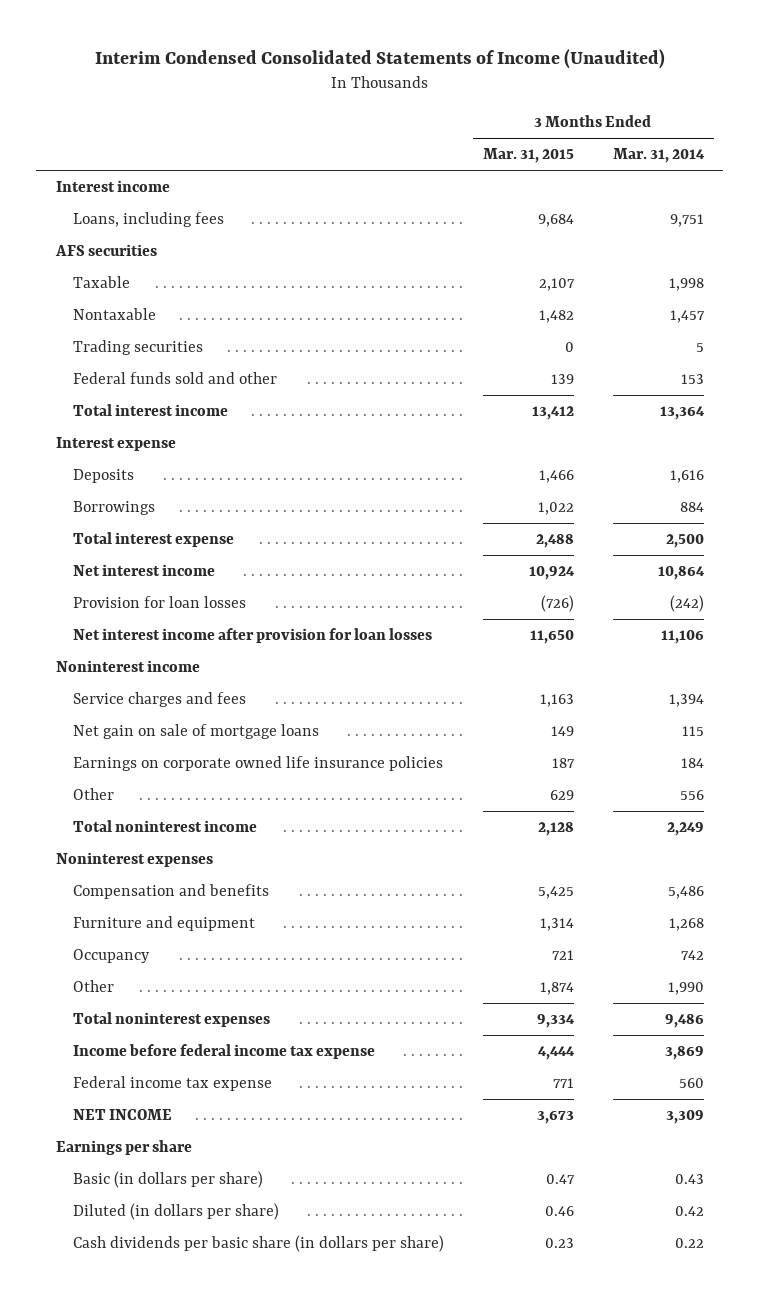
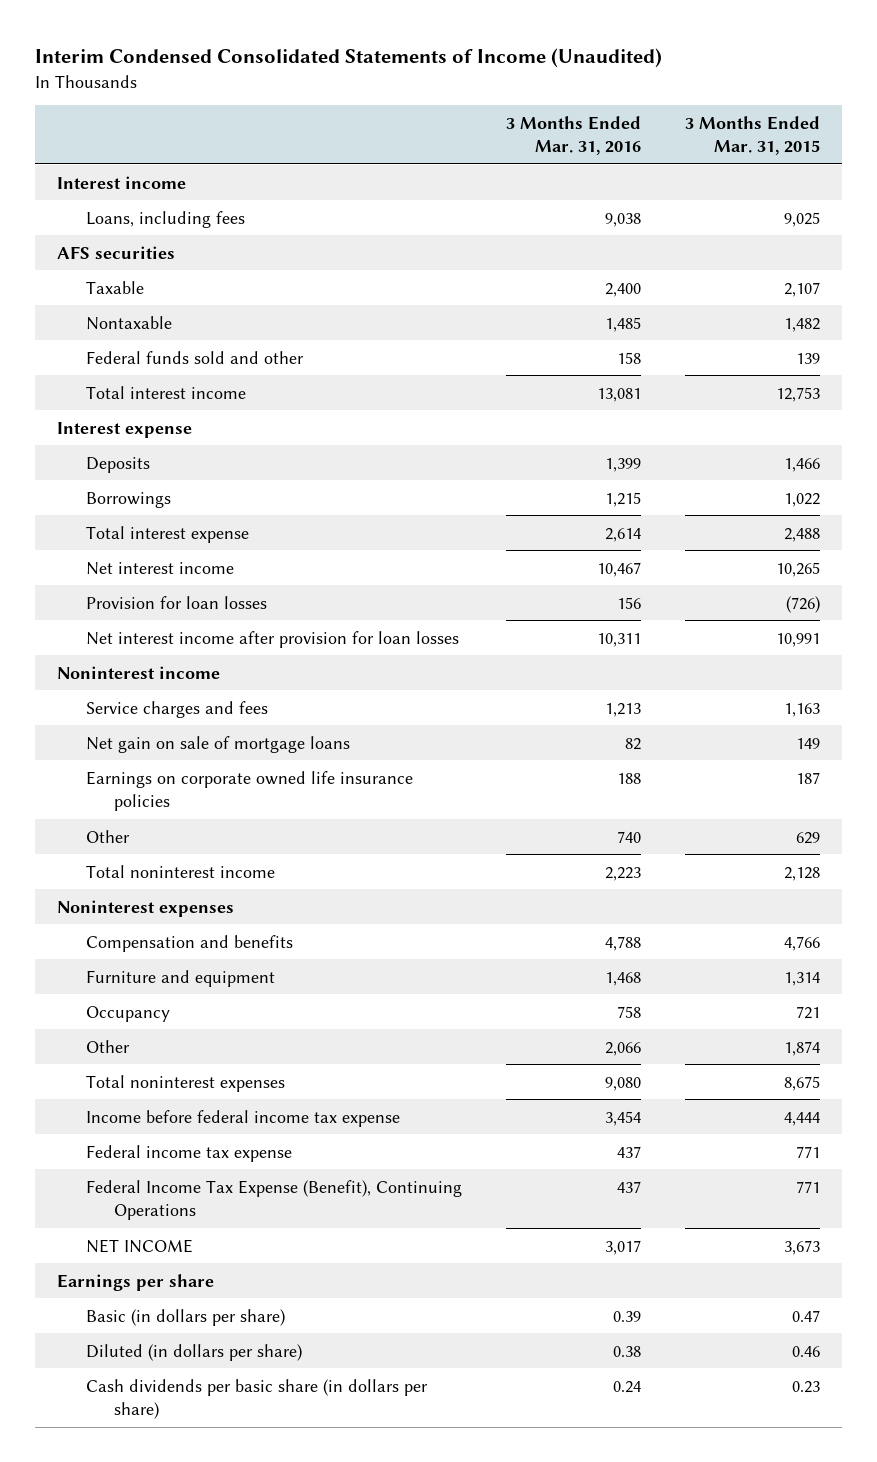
- | 3 Months Ended Mar. 31, 2015 | 3 Months Ended Mar. 31, 2014
+ | 3 Months Ended Mar. 31, 2016 | 3 Months Ended Mar. 31, 2015
- Loans, including fees | 9,684 | 9,751
+ Loans, including fees | 9,038 | 9,025
- Trading securities | 0 | 5
- Total interest income | 13,412 | 13,364
+ Total interest income | 13,081 | 12,753
- Net interest income | 10,924 | 10,864
+ Net interest income | 10,467 | 10,265
- Net interest income after provision for loan losses | 11,650 | 11,106
+ Net interest income after provision for loan losses | 10,311 | 10,991
- Compensation and benefits | 5,425 | 5,486
+ Compensation and benefits | 4,788 | 4,766
- Total noninterest expenses | 9,334 | 9,486
+ Total noninterest expenses | 9,080 | 8,675
+ Federal Income Tax Expense (Benefit), Continuing Operations | 437 | 771

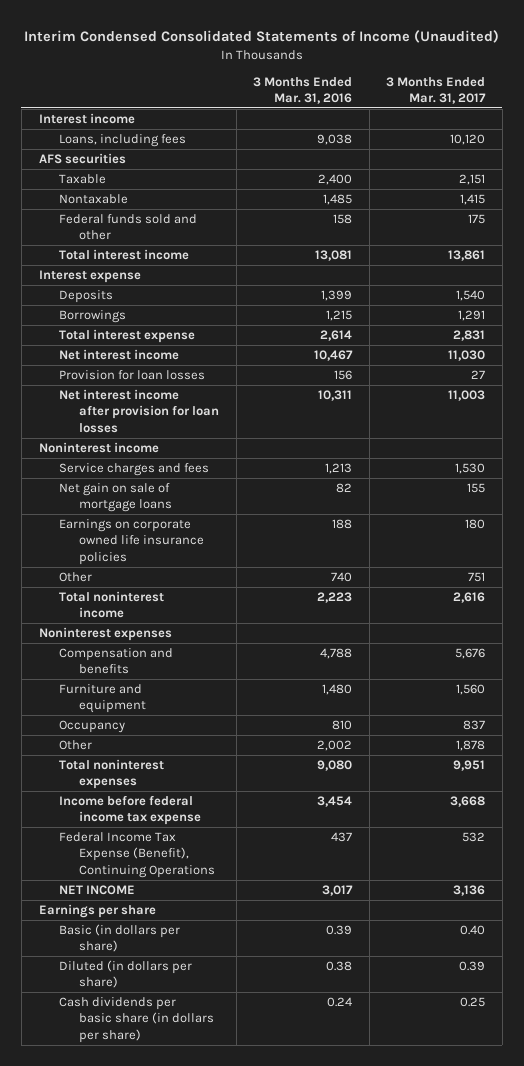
- | 3 Months Ended Mar. 31, 2016 | 3 Months Ended Mar. 31, 2015
+ | 3 Months Ended Mar. 31, 2016 | 3 Months Ended Mar. 31, 2017
- Furniture and equipment | 1,468 | 1,314
- Occupancy | 758 | 721
- Other | 2,066 | 1,874
+ Furniture and equipment | 1,480 | 1,560
+ Occupancy | 810 | 837
+ Other | 2,002 | 1,878
- Federal income tax expense | 437 | 771

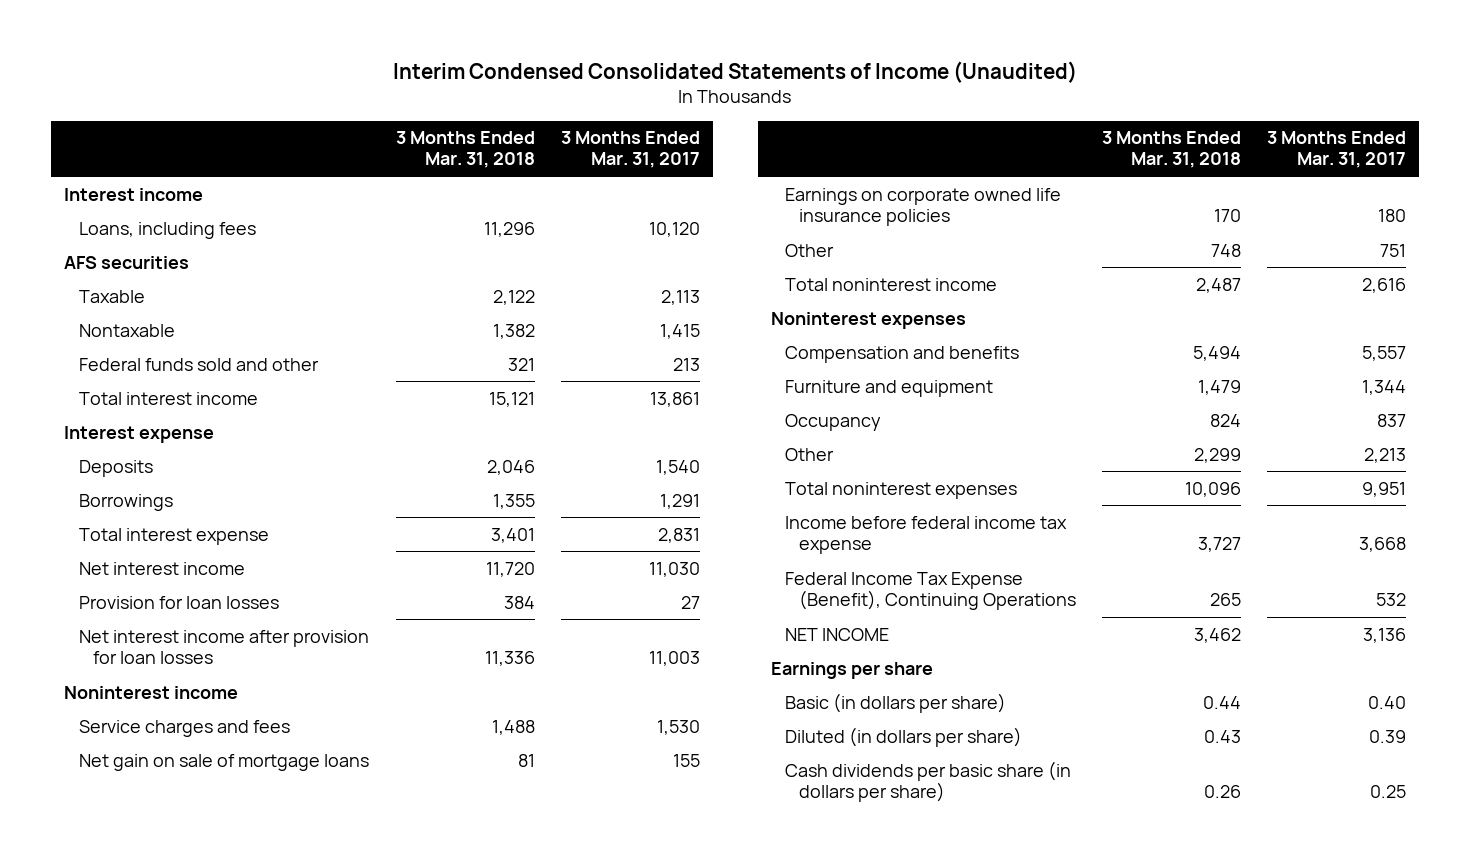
- | 3 Months Ended Mar. 31, 2016 | 3 Months Ended Mar. 31, 2017
+ | 3 Months Ended Mar. 31, 2018 | 3 Months Ended Mar. 31, 2017
- Taxable | 2,400 | 2,151
+ Taxable | 2,122 | 2,113
- Federal funds sold and other | 158 | 175
+ Federal funds sold and other | 321 | 213
- Compensation and benefits | 4,788 | 5,676
- Furniture and equipment | 1,480 | 1,560
+ Compensation and benefits | 5,494 | 5,557
+ Furniture and equipment | 1,479 | 1,344
- Other | 2,002 | 1,878
+ Other | 2,299 | 2,213

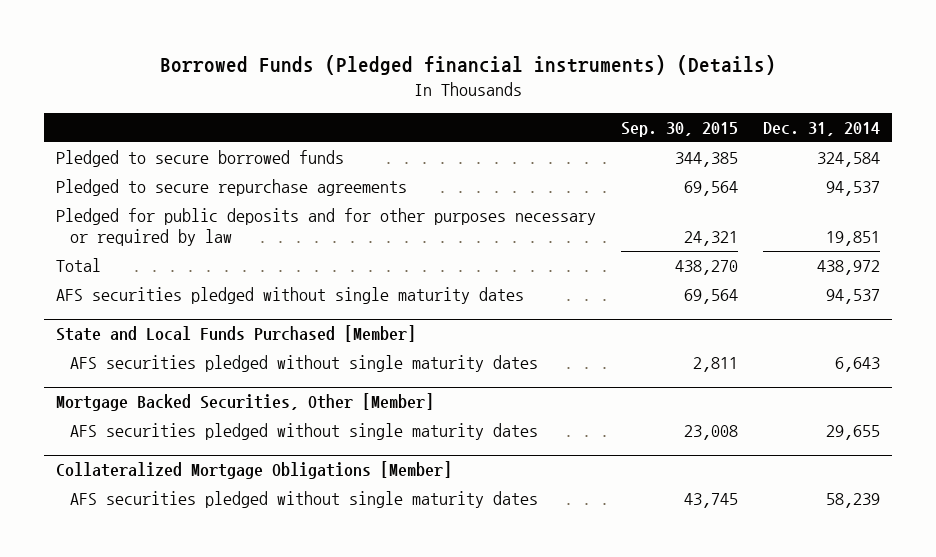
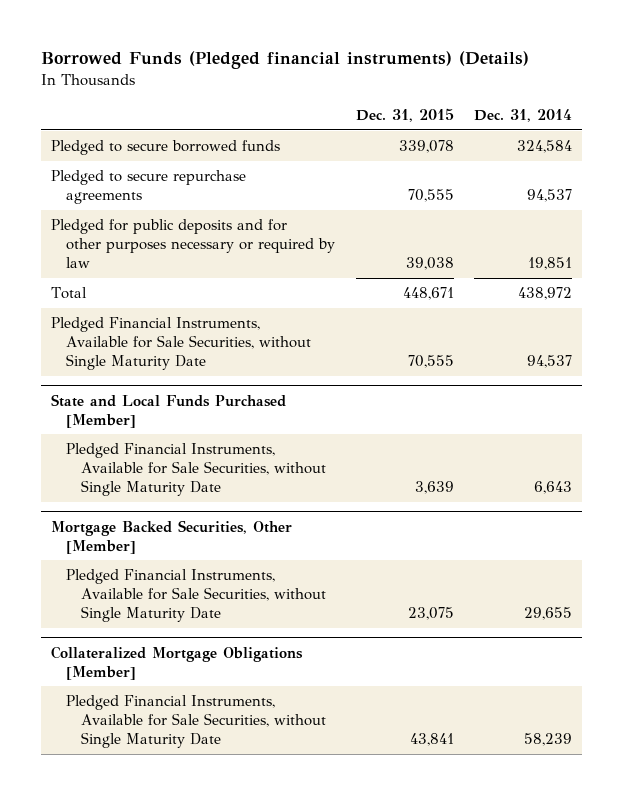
- | Sep. 30, 2015 | Dec. 31, 2014
+ | Dec. 31, 2015 | Dec. 31, 2014
- AFS securities pledged without single maturity dates | 69,564 | 94,537
+ Pledged Financial Instruments, Available for Sale Securities, without Single Maturity Date | 70,555 | 94,537
@ State and Local Funds Purchased [Member]
- AFS securities pledged without single maturity dates | 2,811 | 6,643
+ Pledged Financial Instruments, Available for Sale Securities, without Single Maturity Date | 3,639 | 6,643
@ Mortgage Backed Securities, Other [Member]
- AFS securities pledged without single maturity dates | 23,008 | 29,655
+ Pledged Financial Instruments, Available for Sale Securities, without Single Maturity Date | 23,075 | 29,655
@ Collateralized Mortgage Obligations [Member]
- AFS securities pledged without single maturity dates | 43,745 | 58,239
+ Pledged Financial Instruments, Available for Sale Securities, without Single Maturity Date | 43,841 | 58,239

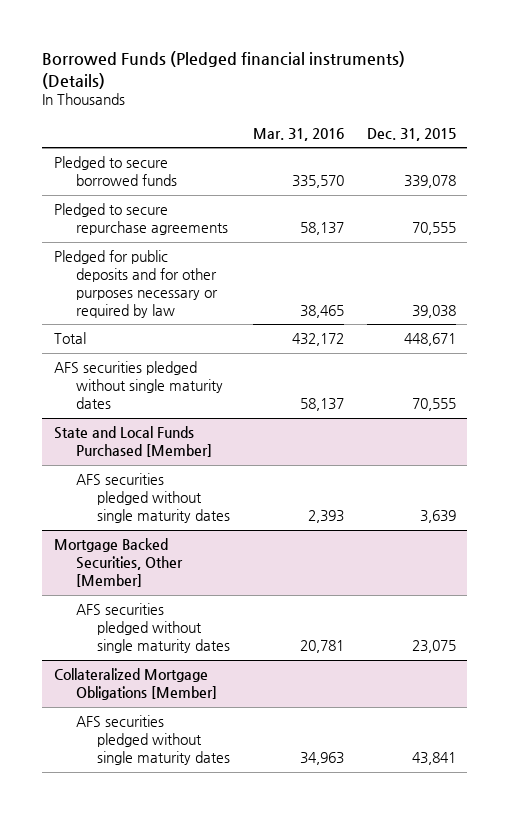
- | Dec. 31, 2015 | Dec. 31, 2014
+ | Mar. 31, 2016 | Dec. 31, 2015
- Pledged Financial Instruments, Available for Sale Securities, without Single Maturity Date | 70,555 | 94,537
+ AFS securities pledged without single maturity dates | 58,137 | 70,555
@ State and Local Funds Purchased [Member]
- Pledged Financial Instruments, Available for Sale Securities, without Single Maturity Date | 3,639 | 6,643
+ AFS securities pledged without single maturity dates | 2,393 | 3,639
@ Mortgage Backed Securities, Other [Member]
- Pledged Financial Instruments, Available for Sale Securities, without Single Maturity Date | 23,075 | 29,655
+ AFS securities pledged without single maturity dates | 20,781 | 23,075
@ Collateralized Mortgage Obligations [Member]
- Pledged Financial Instruments, Available for Sale Securities, without Single Maturity Date | 43,841 | 58,239
+ AFS securities pledged without single maturity dates | 34,963 | 43,841

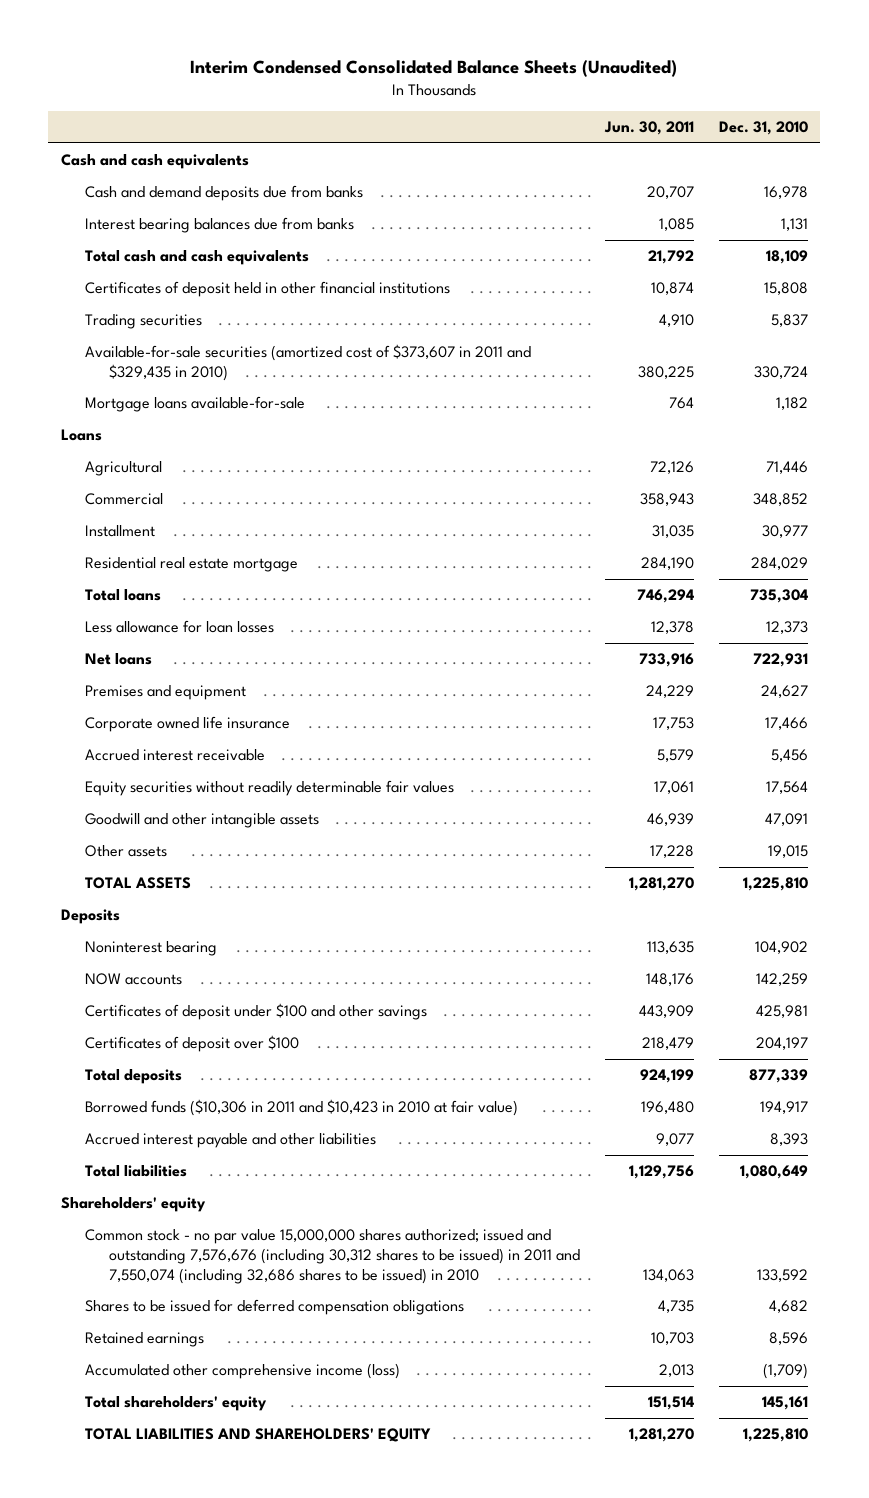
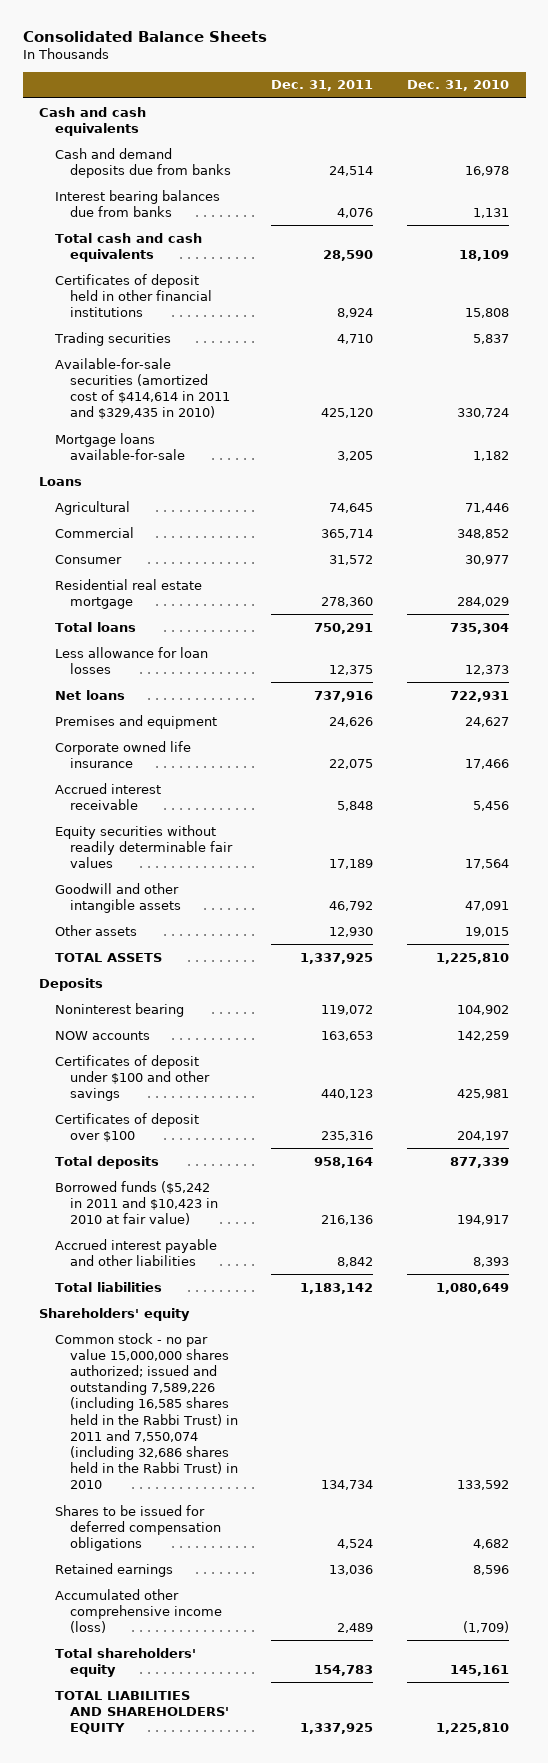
- Interim Condensed Consolidated Balance Sheets (Unaudited)
+ Consolidated Balance Sheets
- | Jun. 30, 2011 | Dec. 31, 2010
+ | Dec. 31, 2011 | Dec. 31, 2010
- Available-for-sale securities (amortized cost of $373,607 in 2011 and $329,435 in 2010) | 380,225 | 330,724
+ Available-for-sale securities (amortized cost of $414,614 in 2011 and $329,435 in 2010) | 425,120 | 330,724
- Installment | 31,035 | 30,977
+ Consumer | 31,572 | 30,977
- Borrowed funds ($10,306 in 2011 and $10,423 in 2010 at fair value) | 196,480 | 194,917
+ Borrowed funds ($5,242 in 2011 and $10,423 in 2010 at fair value) | 216,136 | 194,917
- Common stock - no par value 15,000,000 shares authorized; issued and outstanding 7,576,676 (including 30,312 shares to be issued) in 2011 and 7,550,074 (including 32,686 shares to be issued) in 2010 | 134,063 | 133,592
+ Common stock - no par value 15,000,000 shares authorized; issued and outstanding 7,589,226 (including 16,585 shares held in the Rabbi Trust) in 2011 and 7,550,074 (including 32,686 shares held in the Rabbi Trust) in 2010 | 134,734 | 133,592

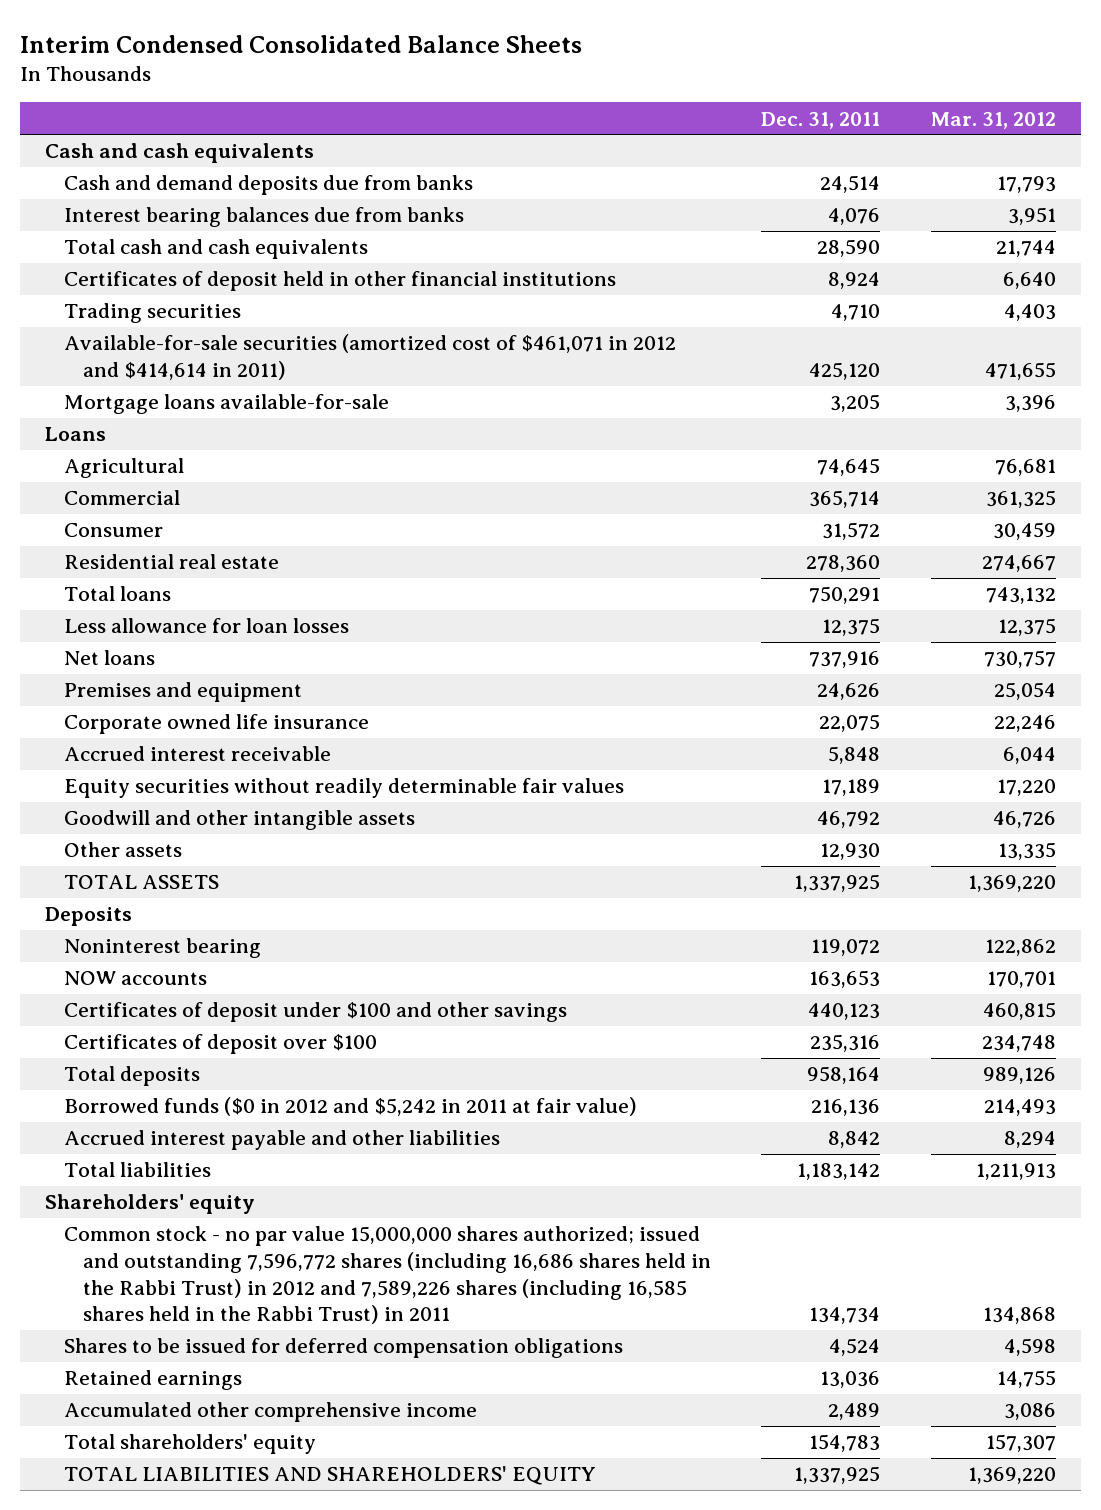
- Consolidated Balance Sheets
+ Interim Condensed Consolidated Balance Sheets
- | Dec. 31, 2011 | Dec. 31, 2010
+ | Dec. 31, 2011 | Mar. 31, 2012
- Available-for-sale securities (amortized cost of $414,614 in 2011 and $329,435 in 2010) | 425,120 | 330,724
+ Available-for-sale securities (amortized cost of $461,071 in 2012 and $414,614 in 2011) | 425,120 | 471,655
- Residential real estate mortgage | 278,360 | 284,029
+ Residential real estate | 278,360 | 274,667
- Borrowed funds ($5,242 in 2011 and $10,423 in 2010 at fair value) | 216,136 | 194,917
+ Borrowed funds ($0 in 2012 and $5,242 in 2011 at fair value) | 216,136 | 214,493
- Common stock - no par value 15,000,000 shares authorized; issued and outstanding 7,589,226 (including 16,585 shares held in the Rabbi Trust) in 2011 and 7,550,074 (including 32,686 shares held in the Rabbi Trust) in 2010 | 134,734 | 133,592
+ Common stock - no par value 15,000,000 shares authorized; issued and outstanding 7,596,772 shares (including 16,686 shares held in the Rabbi Trust) in 2012 and 7,589,226 shares (including 16,585 shares held in the Rabbi Trust) in 2011 | 134,734 | 134,868
- Accumulated other comprehensive income (loss) | 2,489 | (1,709)
+ Accumulated other comprehensive income | 2,489 | 3,086

